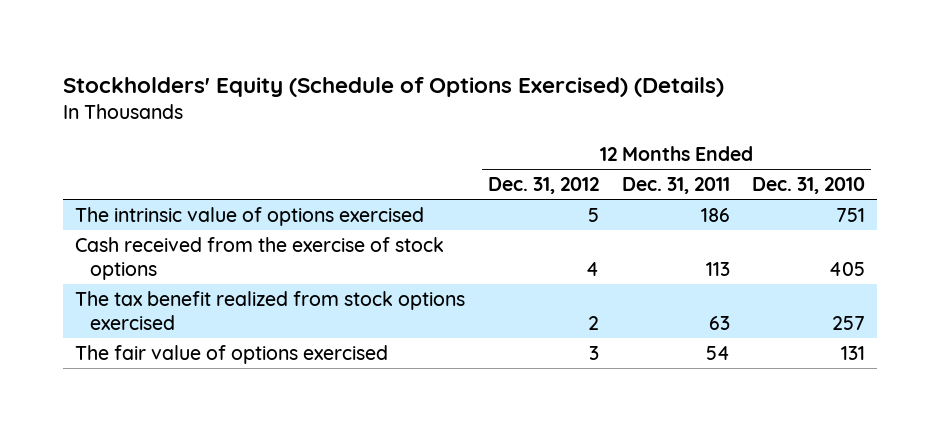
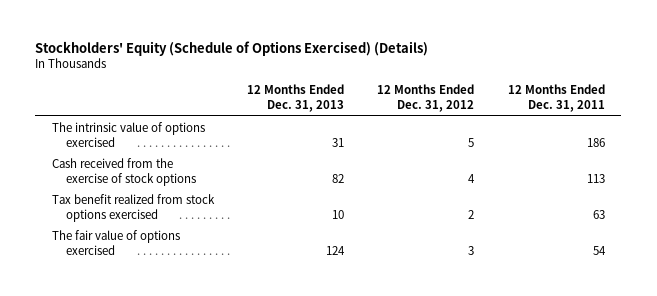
- | 12 Months Ended Dec. 31, 2012 | 12 Months Ended Dec. 31, 2011 | 12 Months Ended Dec. 31, 2010
+ | 12 Months Ended Dec. 31, 2013 | 12 Months Ended Dec. 31, 2012 | 12 Months Ended Dec. 31, 2011
- The tax benefit realized from stock options exercised | 2 | 63 | 257
+ Tax benefit realized from stock options exercised | 10 | 2 | 63

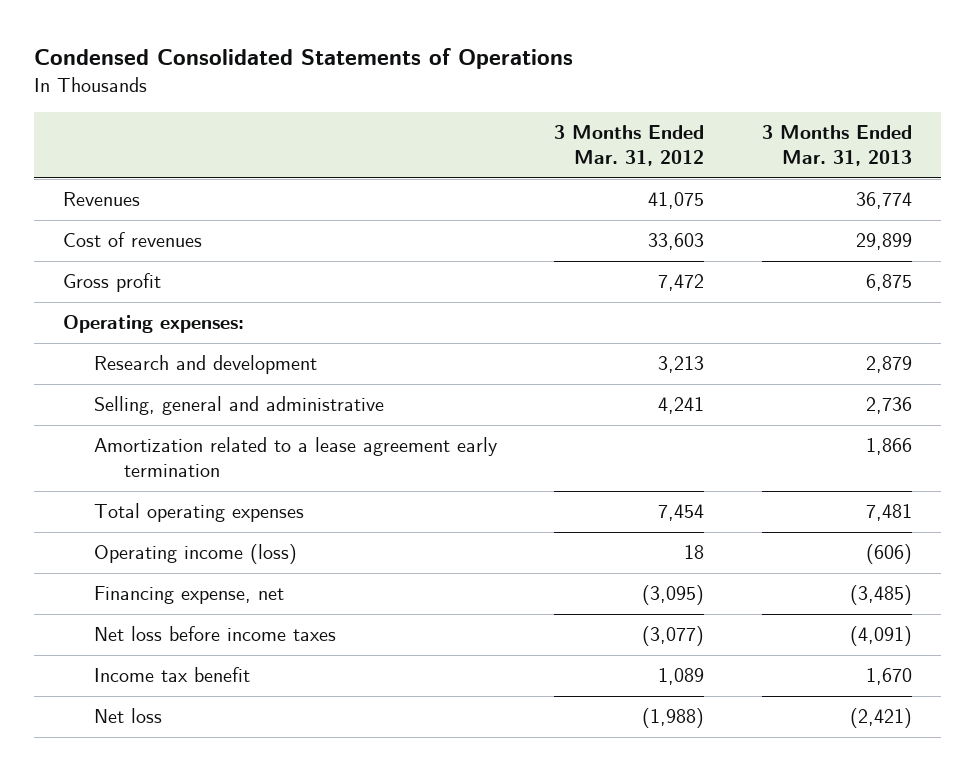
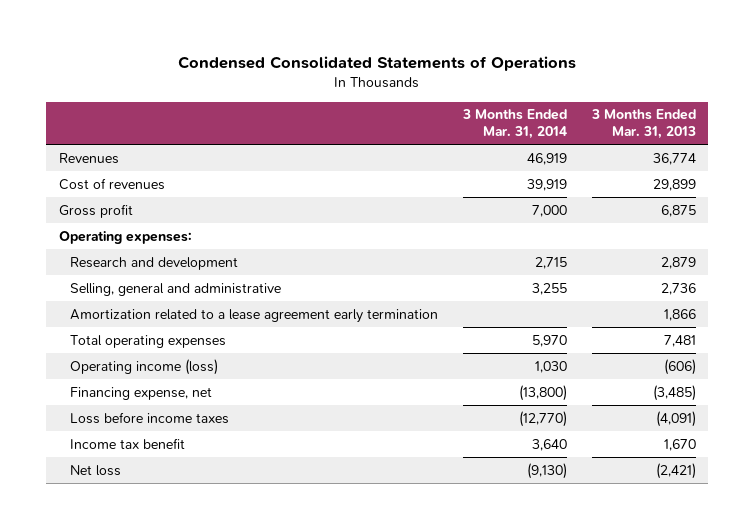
- | 3 Months Ended Mar. 31, 2012 | 3 Months Ended Mar. 31, 2013
+ | 3 Months Ended Mar. 31, 2014 | 3 Months Ended Mar. 31, 2013
- Net loss before income taxes | (3,077) | (4,091)
+ Loss before income taxes | (12,770) | (4,091)

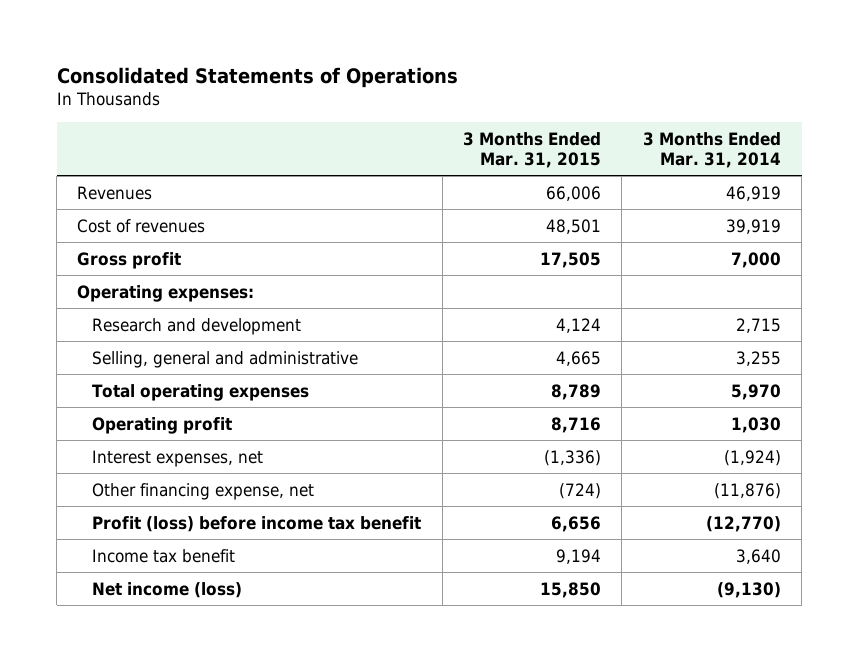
- Condensed Consolidated Statements of Operations
+ Consolidated Statements of Operations
- | 3 Months Ended Mar. 31, 2014 | 3 Months Ended Mar. 31, 2013
+ | 3 Months Ended Mar. 31, 2015 | 3 Months Ended Mar. 31, 2014
- Amortization related to a lease agreement early termination | | 1,866
- Operating income (loss) | 1,030 | (606)
- Financing expense, net | (13,800) | (3,485)
- Loss before income taxes | (12,770) | (4,091)
+ Operating profit | 8,716 | 1,030
+ Interest expenses, net | (1,336) | (1,924)
+ Other financing expense, net | (724) | (11,876)
+ Profit (loss) before income tax benefit | 6,656 | (12,770)
- Net loss | (9,130) | (2,421)
+ Net income (loss) | 15,850 | (9,130)

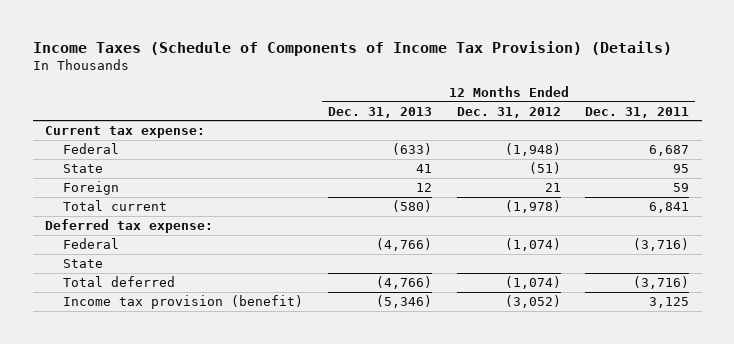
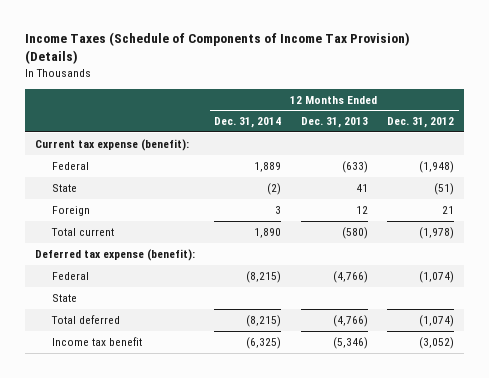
- | 12 Months Ended Dec. 31, 2013 | 12 Months Ended Dec. 31, 2012 | 12 Months Ended Dec. 31, 2011
+ | 12 Months Ended Dec. 31, 2014 | 12 Months Ended Dec. 31, 2013 | 12 Months Ended Dec. 31, 2012
- Current tax expense:
+ Current tax expense (benefit):
- Deferred tax expense:
+ Deferred tax expense (benefit):
- Income tax provision (benefit) | (5,346) | (3,052) | 3,125
+ Income tax benefit | (6,325) | (5,346) | (3,052)

